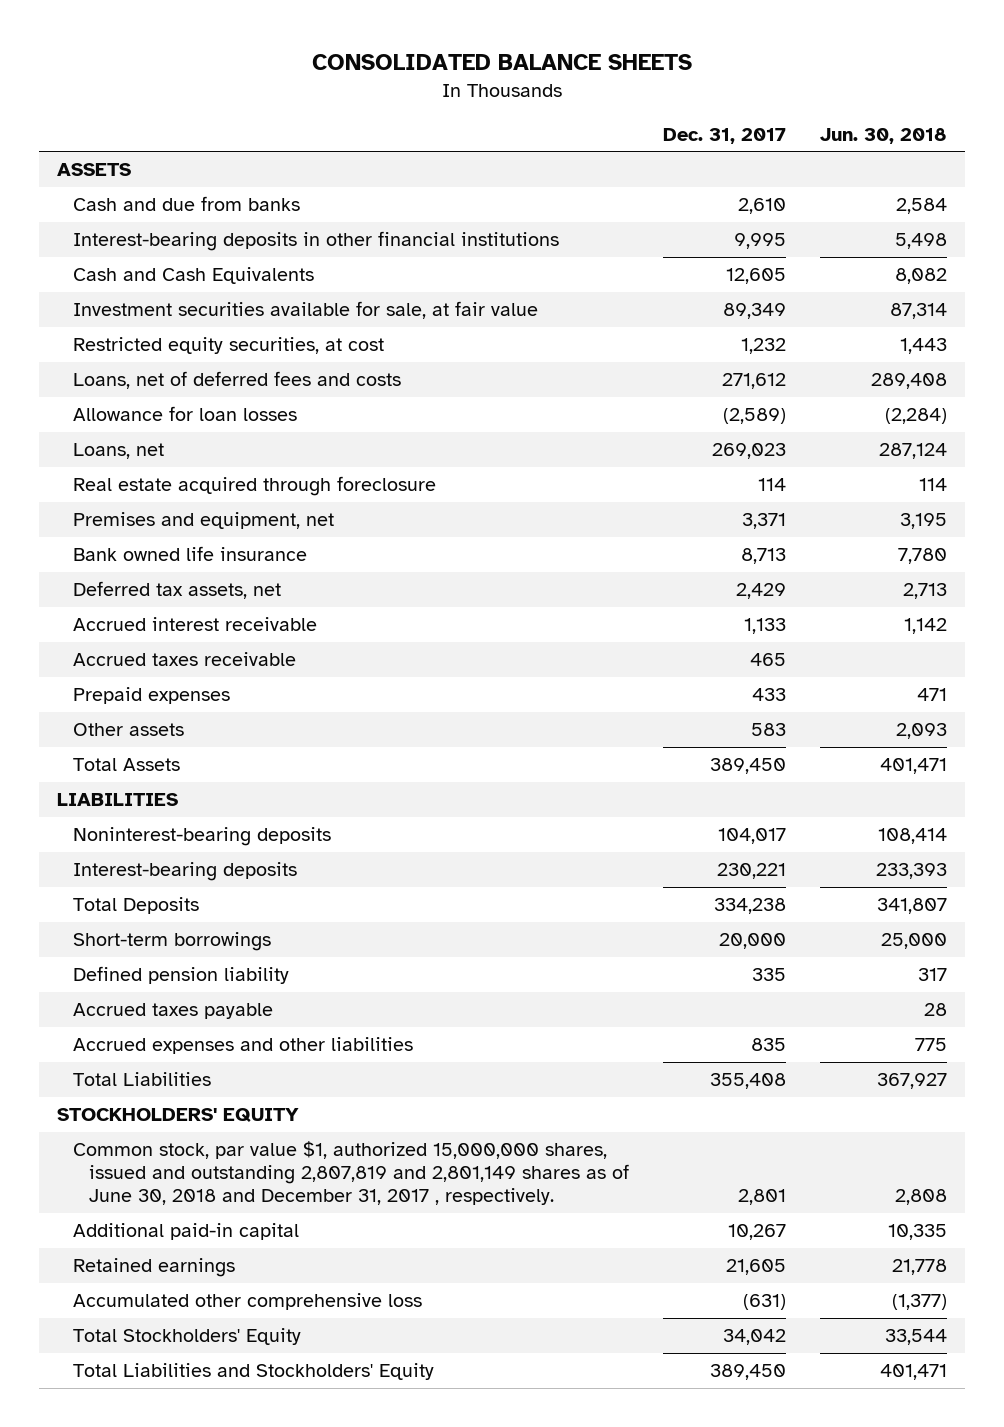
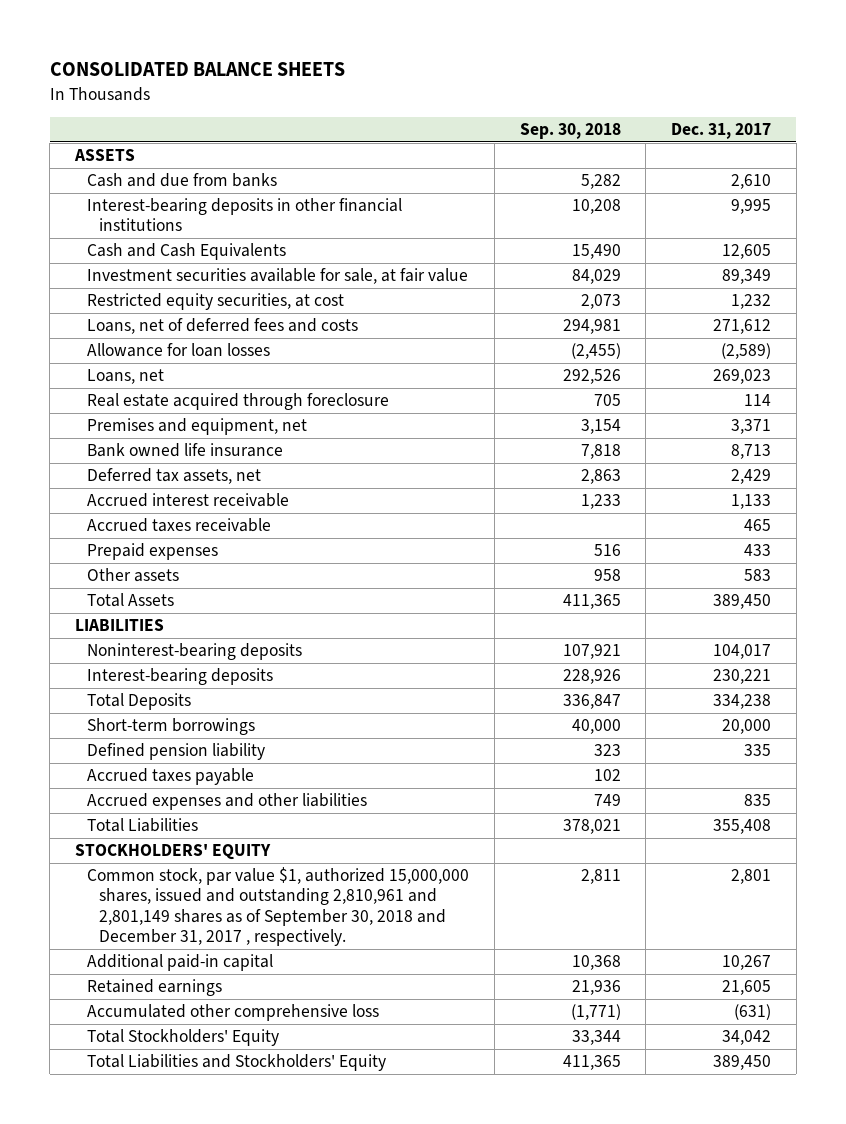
- | Dec. 31, 2017 | Jun. 30, 2018
+ | Sep. 30, 2018 | Dec. 31, 2017
- Common stock, par value $1, authorized 15,000,000 shares, issued and outstanding 2,807,819 and 2,801,149 shares as of June 30, 2018 and December 31, 2017 , respectively. | 2,801 | 2,808
+ Common stock, par value $1, authorized 15,000,000 shares, issued and outstanding 2,810,961 and 2,801,149 shares as of September 30, 2018 and December 31, 2017 , respectively. | 2,811 | 2,801

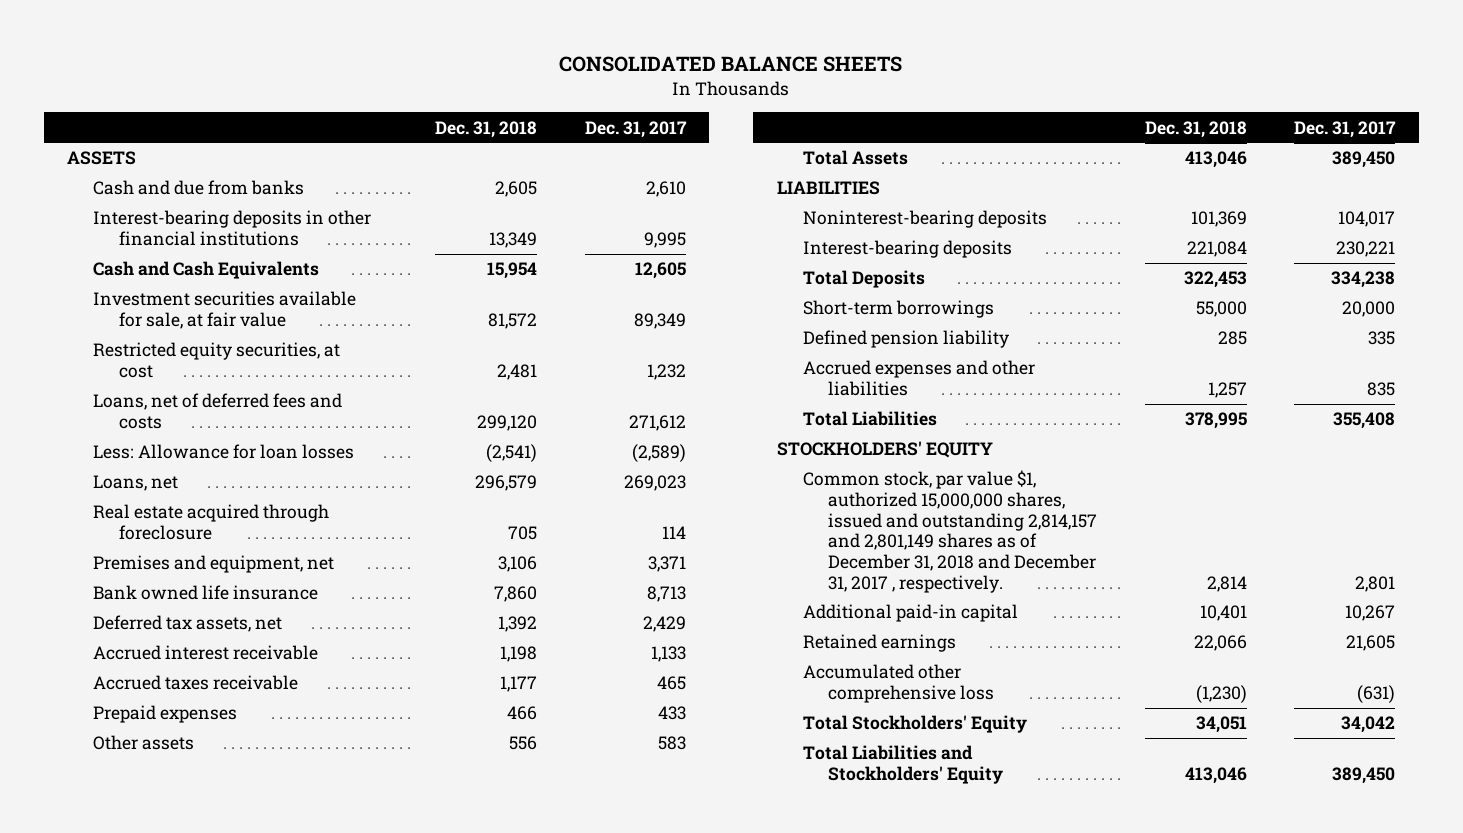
- | Sep. 30, 2018 | Dec. 31, 2017
+ | Dec. 31, 2018 | Dec. 31, 2017
- Allowance for loan losses | (2,455) | (2,589)
+ Less: Allowance for loan losses | (2,541) | (2,589)
- Accrued taxes payable | 102 |
- Common stock, par value $1, authorized 15,000,000 shares, issued and outstanding 2,810,961 and 2,801,149 shares as of September 30, 2018 and December 31, 2017 , respectively. | 2,811 | 2,801
+ Common stock, par value $1, authorized 15,000,000 shares, issued and outstanding 2,814,157 and 2,801,149 shares as of December 31, 2018 and December 31, 2017 , respectively. | 2,814 | 2,801

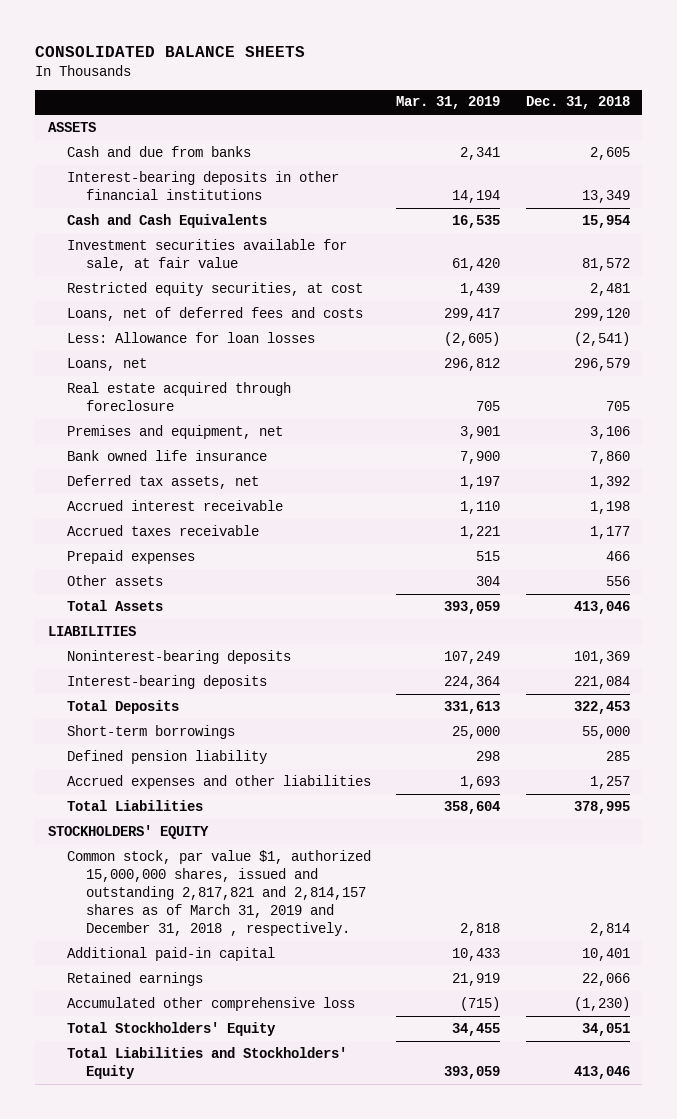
- | Dec. 31, 2018 | Dec. 31, 2017
+ | Mar. 31, 2019 | Dec. 31, 2018
- Common stock, par value $1, authorized 15,000,000 shares, issued and outstanding 2,814,157 and 2,801,149 shares as of December 31, 2018 and December 31, 2017 , respectively. | 2,814 | 2,801
+ Common stock, par value $1, authorized 15,000,000 shares, issued and outstanding 2,817,821 and 2,814,157 shares as of March 31, 2019 and December 31, 2018 , respectively. | 2,818 | 2,814

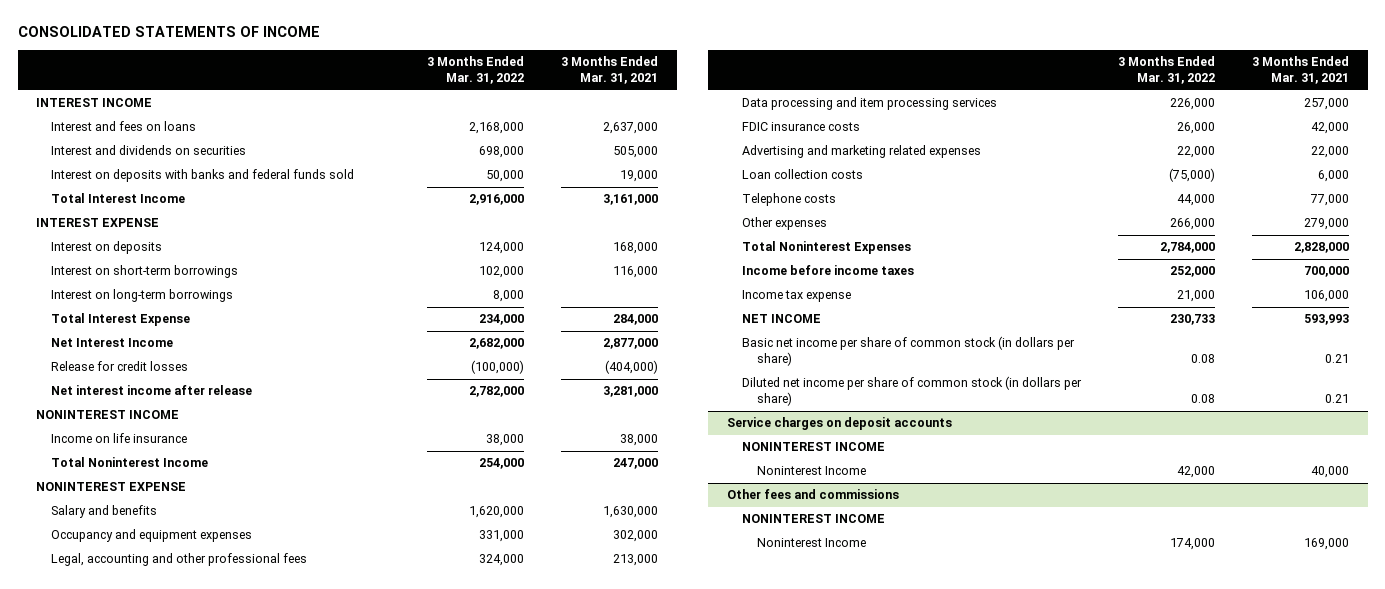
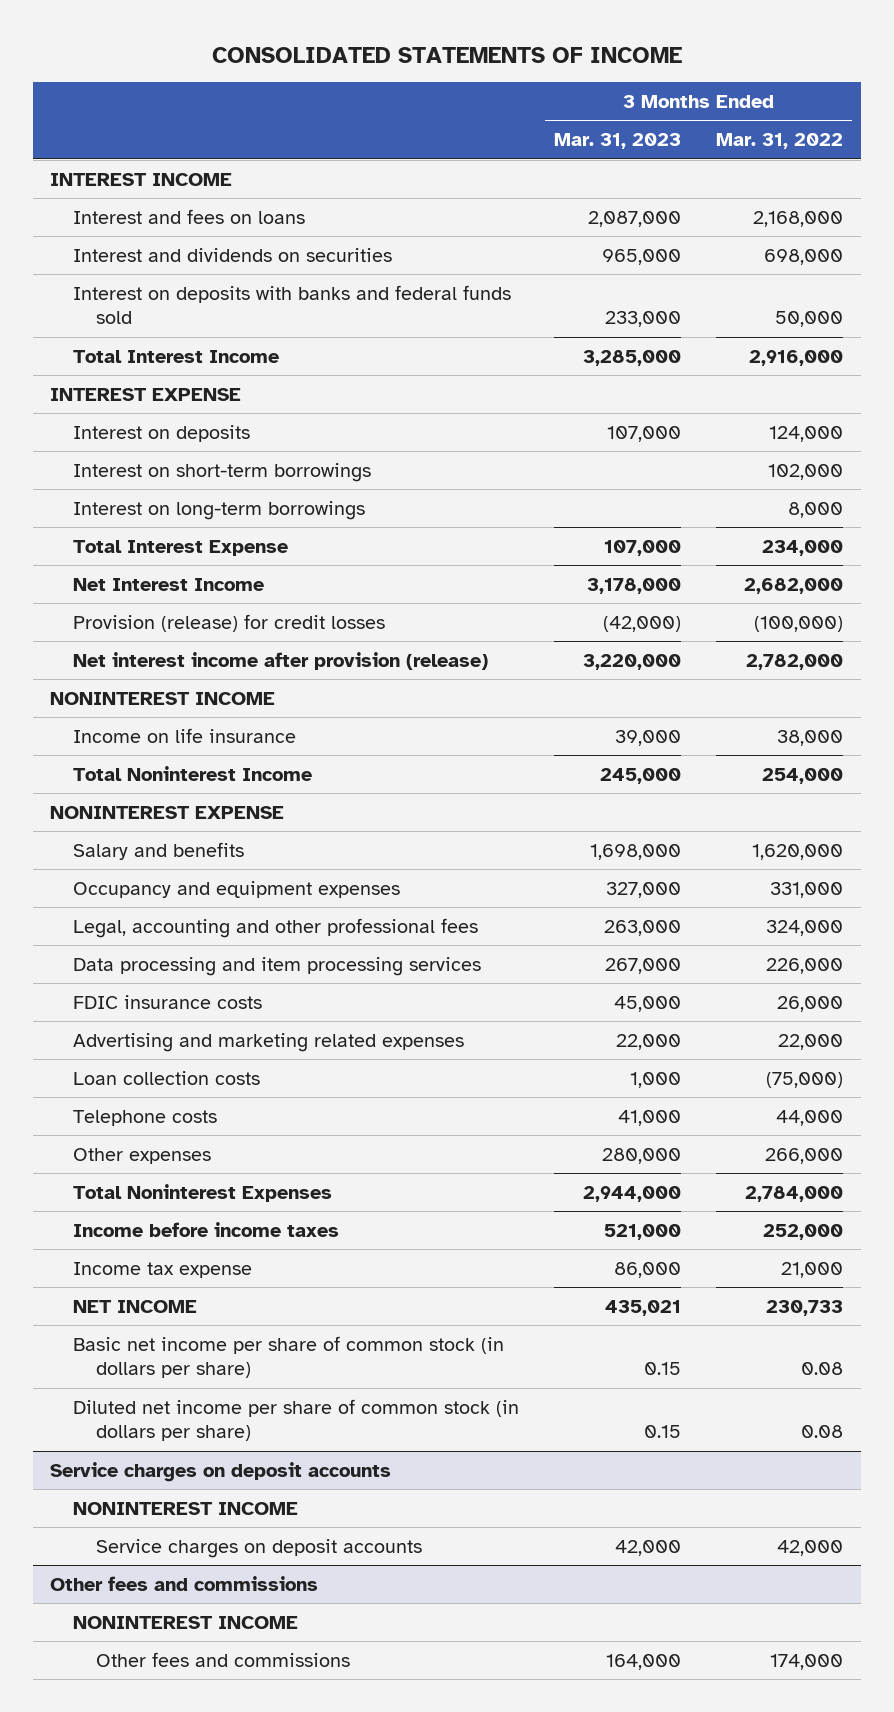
- | 3 Months Ended Mar. 31, 2022 | 3 Months Ended Mar. 31, 2021
+ | 3 Months Ended Mar. 31, 2023 | 3 Months Ended Mar. 31, 2022
- Release for credit losses | (100,000) | (404,000)
- Net interest income after release | 2,782,000 | 3,281,000
+ Provision (release) for credit losses | (42,000) | (100,000)
+ Net interest income after provision (release) | 3,220,000 | 2,782,000
@ Service charges on deposit accounts
- Noninterest Income | 42,000 | 40,000
+ Service charges on deposit accounts | 42,000 | 42,000
@ Other fees and commissions
- Noninterest Income | 174,000 | 169,000
+ Other fees and commissions | 164,000 | 174,000

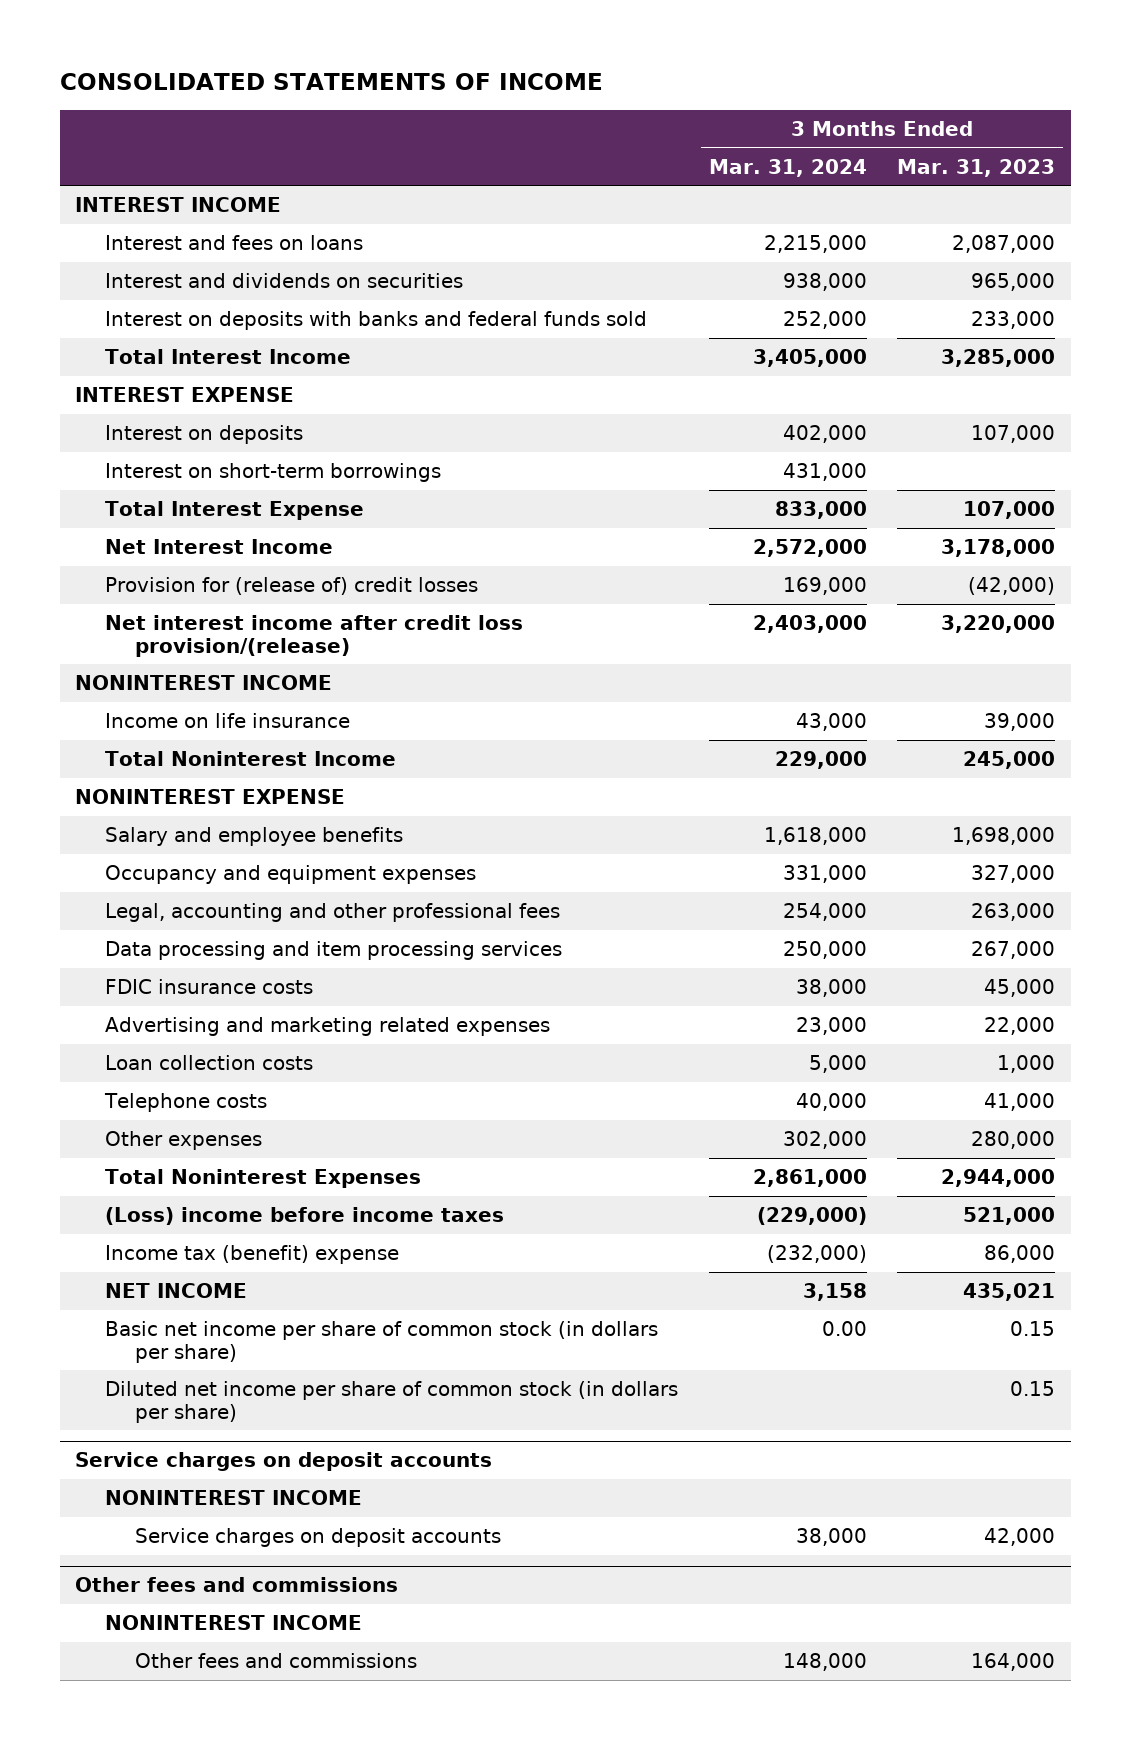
- | 3 Months Ended Mar. 31, 2023 | 3 Months Ended Mar. 31, 2022
+ | 3 Months Ended Mar. 31, 2024 | 3 Months Ended Mar. 31, 2023
- Interest on long-term borrowings | | 8,000
- Provision (release) for credit losses | (42,000) | (100,000)
- Net interest income after provision (release) | 3,220,000 | 2,782,000
+ Provision for (release of) credit losses | 169,000 | (42,000)
+ Net interest income after credit loss provision/(release) | 2,403,000 | 3,220,000
- Salary and benefits | 1,698,000 | 1,620,000
+ Salary and employee benefits | 1,618,000 | 1,698,000
- Income before income taxes | 521,000 | 252,000
- Income tax expense | 86,000 | 21,000
+ (Loss) income before income taxes | (229,000) | 521,000
+ Income tax (benefit) expense | (232,000) | 86,000

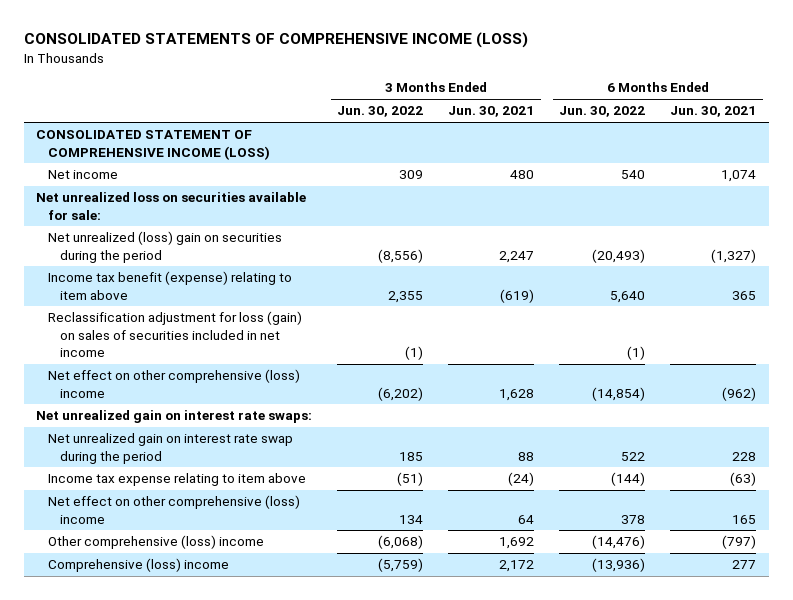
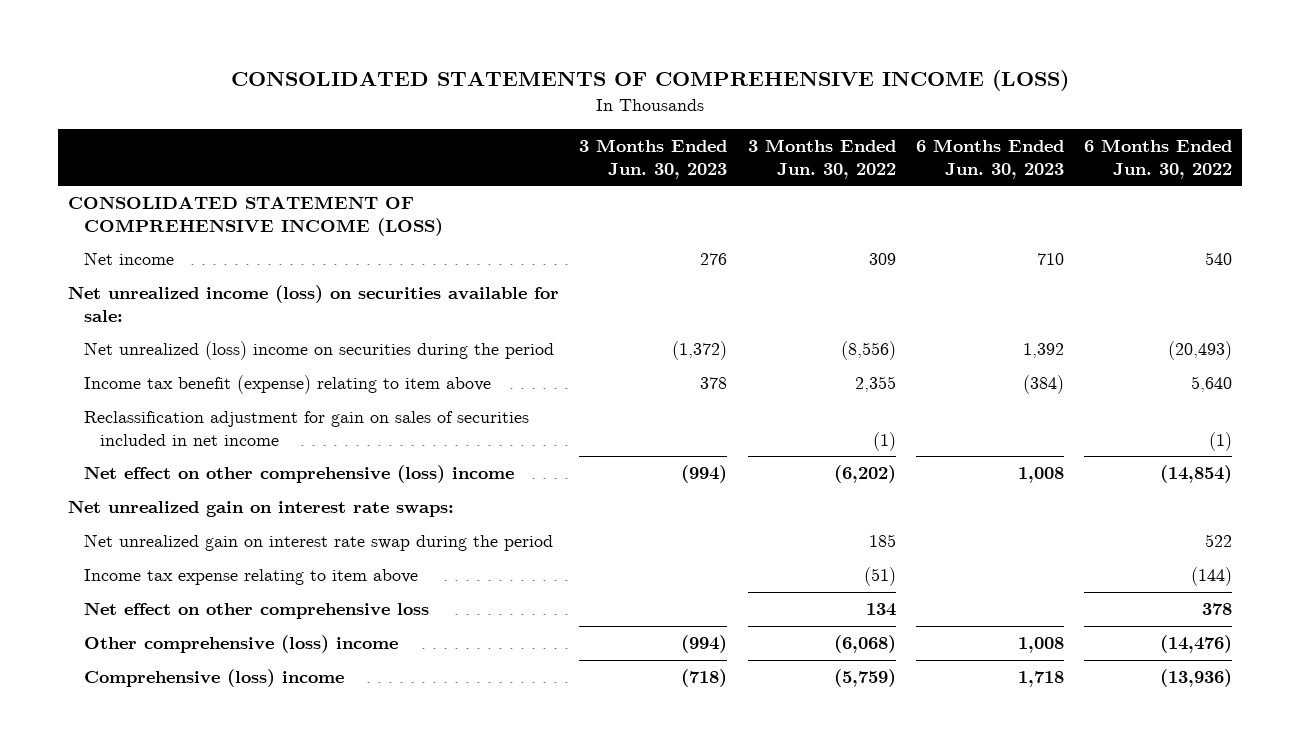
- | 3 Months Ended Jun. 30, 2022 | 3 Months Ended Jun. 30, 2021 | 6 Months Ended Jun. 30, 2022 | 6 Months Ended Jun. 30, 2021
+ | 3 Months Ended Jun. 30, 2023 | 3 Months Ended Jun. 30, 2022 | 6 Months Ended Jun. 30, 2023 | 6 Months Ended Jun. 30, 2022
- Net unrealized loss on securities available for sale:
- Net unrealized (loss) gain on securities during the period | (8,556) | 2,247 | (20,493) | (1,327)
+ Net unrealized income (loss) on securities available for sale:
+ Net unrealized (loss) income on securities during the period | (1,372) | (8,556) | 1,392 | (20,493)
- Reclassification adjustment for loss (gain) on sales of securities included in net income | (1) | | (1) |
+ Reclassification adjustment for gain on sales of securities included in net income | | (1) | | (1)
- Net effect on other comprehensive (loss) income | 134 | 64 | 378 | 165
+ Net effect on other comprehensive loss | | 134 | | 378

